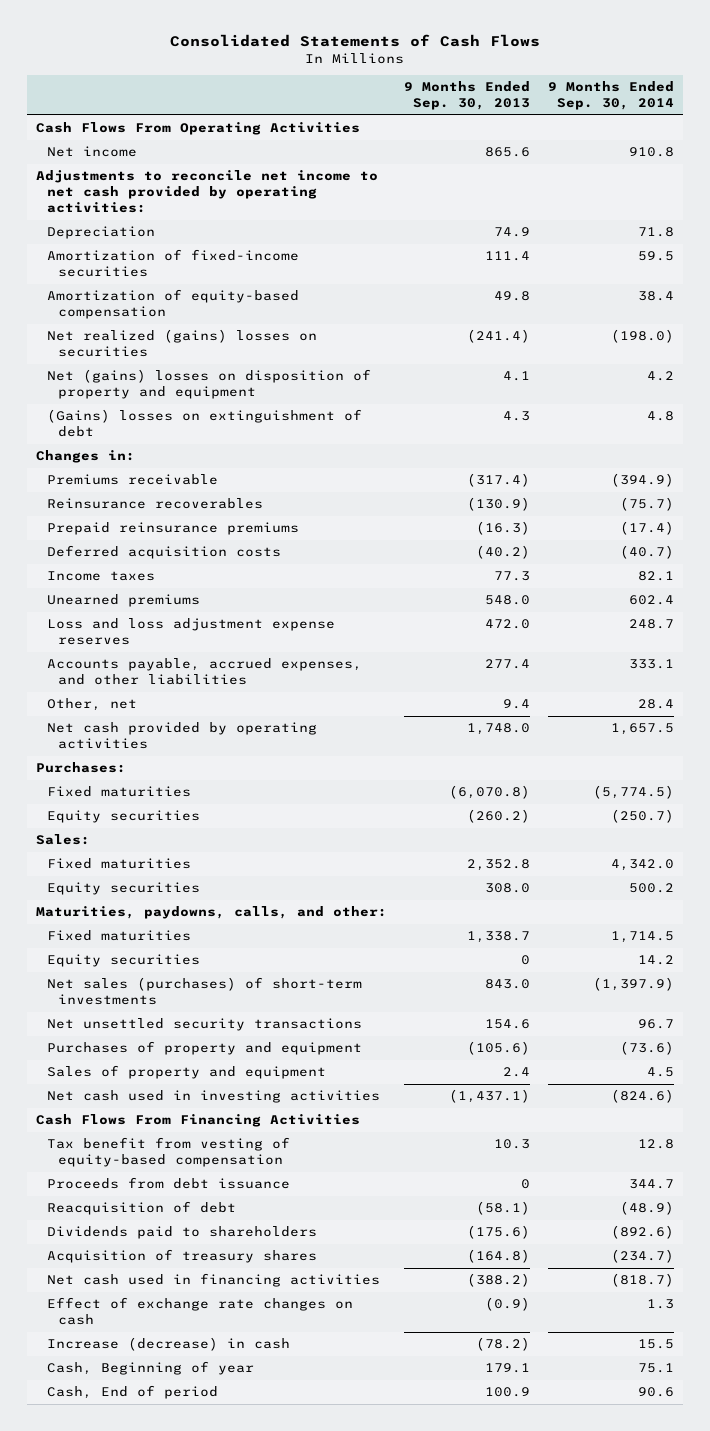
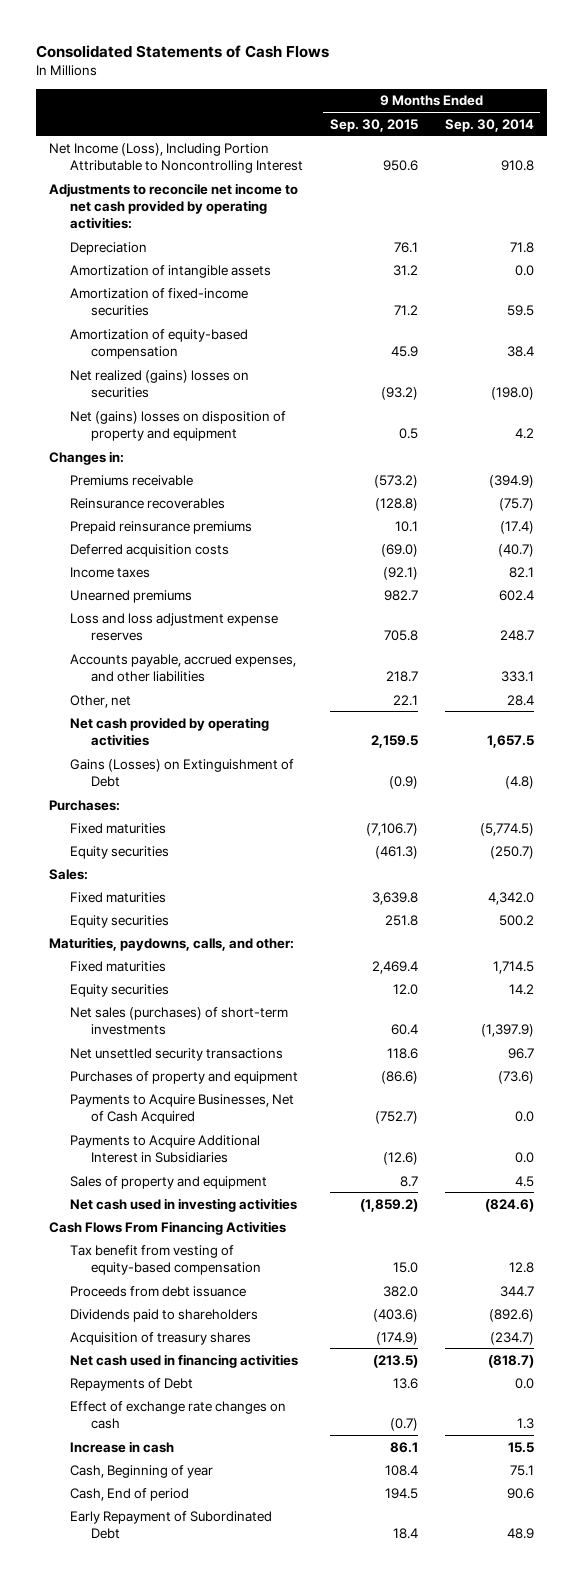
- | 9 Months Ended Sep. 30, 2013 | 9 Months Ended Sep. 30, 2014
+ | 9 Months Ended Sep. 30, 2015 | 9 Months Ended Sep. 30, 2014
- Cash Flows From Operating Activities
- Net income | 865.6 | 910.8
+ Net Income (Loss), Including Portion Attributable to Noncontrolling Interest | 950.6 | 910.8
+ Amortization of intangible assets | 31.2 | 0.0
- (Gains) losses on extinguishment of debt | 4.3 | 4.8
+ Gains (Losses) on Extinguishment of Debt | (0.9) | (4.8)
+ Payments to Acquire Businesses, Net of Cash Acquired | (752.7) | 0.0
+ Payments to Acquire Additional Interest in Subsidiaries | (12.6) | 0.0
- Reacquisition of debt | (58.1) | (48.9)
+ Repayments of Debt | 13.6 | 0.0
- Increase (decrease) in cash | (78.2) | 15.5
+ Increase in cash | 86.1 | 15.5
+ Early Repayment of Subordinated Debt | 18.4 | 48.9

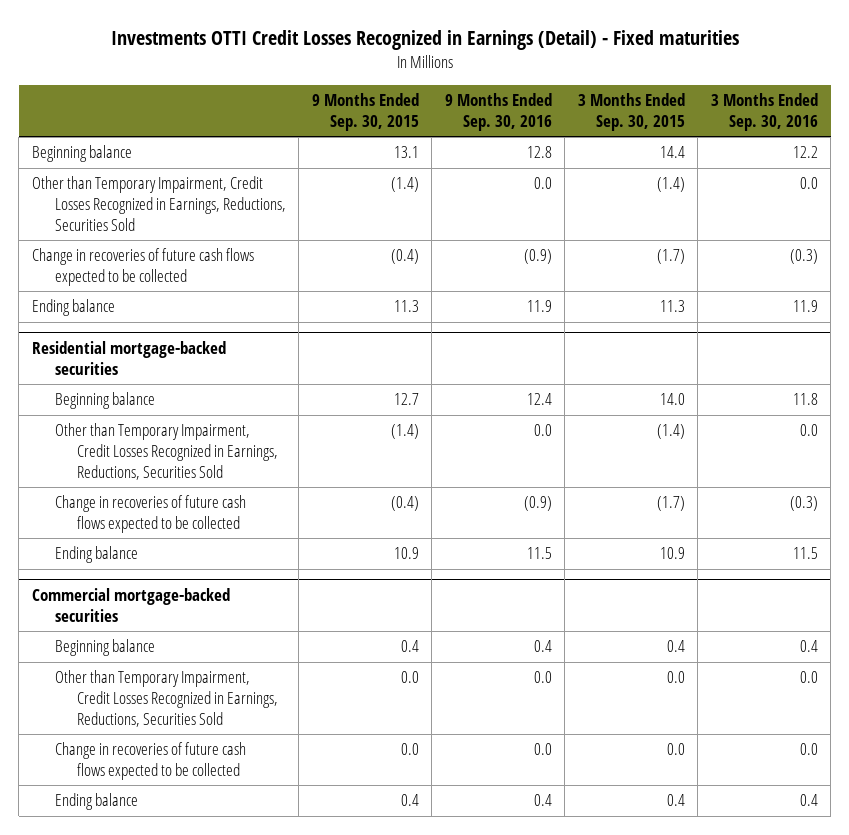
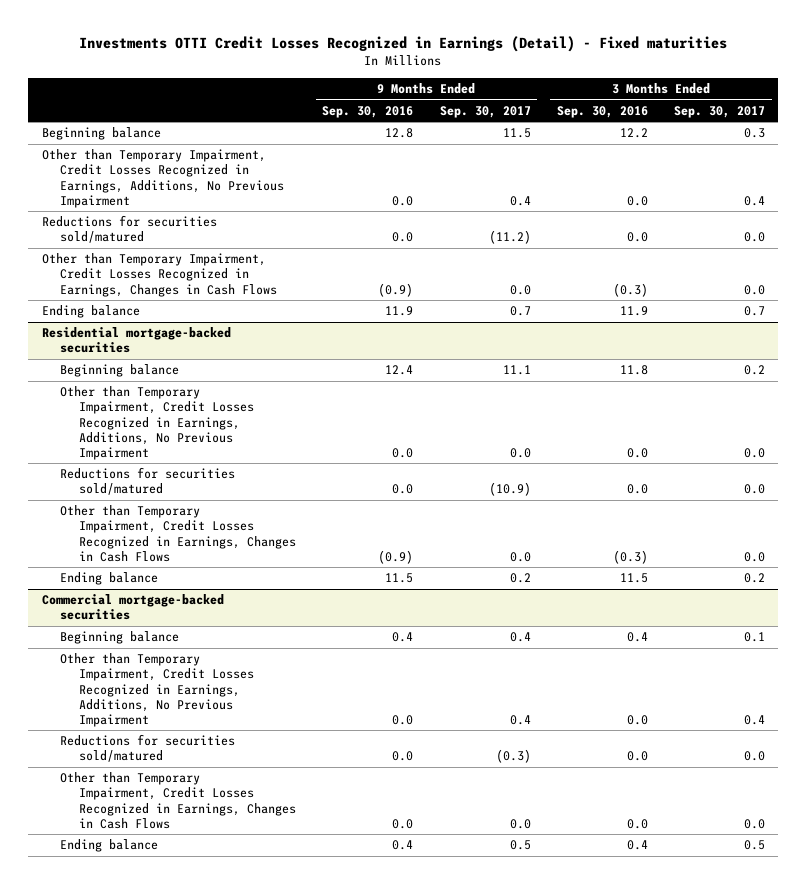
- | 9 Months Ended Sep. 30, 2015 | 9 Months Ended Sep. 30, 2016 | 3 Months Ended Sep. 30, 2015 | 3 Months Ended Sep. 30, 2016
+ | 9 Months Ended Sep. 30, 2016 | 9 Months Ended Sep. 30, 2017 | 3 Months Ended Sep. 30, 2016 | 3 Months Ended Sep. 30, 2017
- Other than Temporary Impairment, Credit Losses Recognized in Earnings, Reductions, Securities Sold | (1.4) | 0.0 | (1.4) | 0.0
- Change in recoveries of future cash flows expected to be collected | (0.4) | (0.9) | (1.7) | (0.3)
+ Other than Temporary Impairment, Credit Losses Recognized in Earnings, Additions, No Previous Impairment | 0.0 | 0.4 | 0.0 | 0.4
+ Reductions for securities sold/matured | 0.0 | (11.2) | 0.0 | 0.0
+ Other than Temporary Impairment, Credit Losses Recognized in Earnings, Changes in Cash Flows | (0.9) | 0.0 | (0.3) | 0.0
@ Residential mortgage-backed securities
- Other than Temporary Impairment, Credit Losses Recognized in Earnings, Reductions, Securities Sold | (1.4) | 0.0 | (1.4) | 0.0
- Change in recoveries of future cash flows expected to be collected | (0.4) | (0.9) | (1.7) | (0.3)
+ Other than Temporary Impairment, Credit Losses Recognized in Earnings, Additions, No Previous Impairment | 0.0 | 0.0 | 0.0 | 0.0
+ Reductions for securities sold/matured | 0.0 | (10.9) | 0.0 | 0.0
+ Other than Temporary Impairment, Credit Losses Recognized in Earnings, Changes in Cash Flows | (0.9) | 0.0 | (0.3) | 0.0
@ Commercial mortgage-backed securities
- Other than Temporary Impairment, Credit Losses Recognized in Earnings, Reductions, Securities Sold | 0.0 | 0.0 | 0.0 | 0.0
- Change in recoveries of future cash flows expected to be collected | 0.0 | 0.0 | 0.0 | 0.0
+ Other than Temporary Impairment, Credit Losses Recognized in Earnings, Additions, No Previous Impairment | 0.0 | 0.4 | 0.0 | 0.4
+ Reductions for securities sold/matured | 0.0 | (0.3) | 0.0 | 0.0
+ Other than Temporary Impairment, Credit Losses Recognized in Earnings, Changes in Cash Flows | 0.0 | 0.0 | 0.0 | 0.0

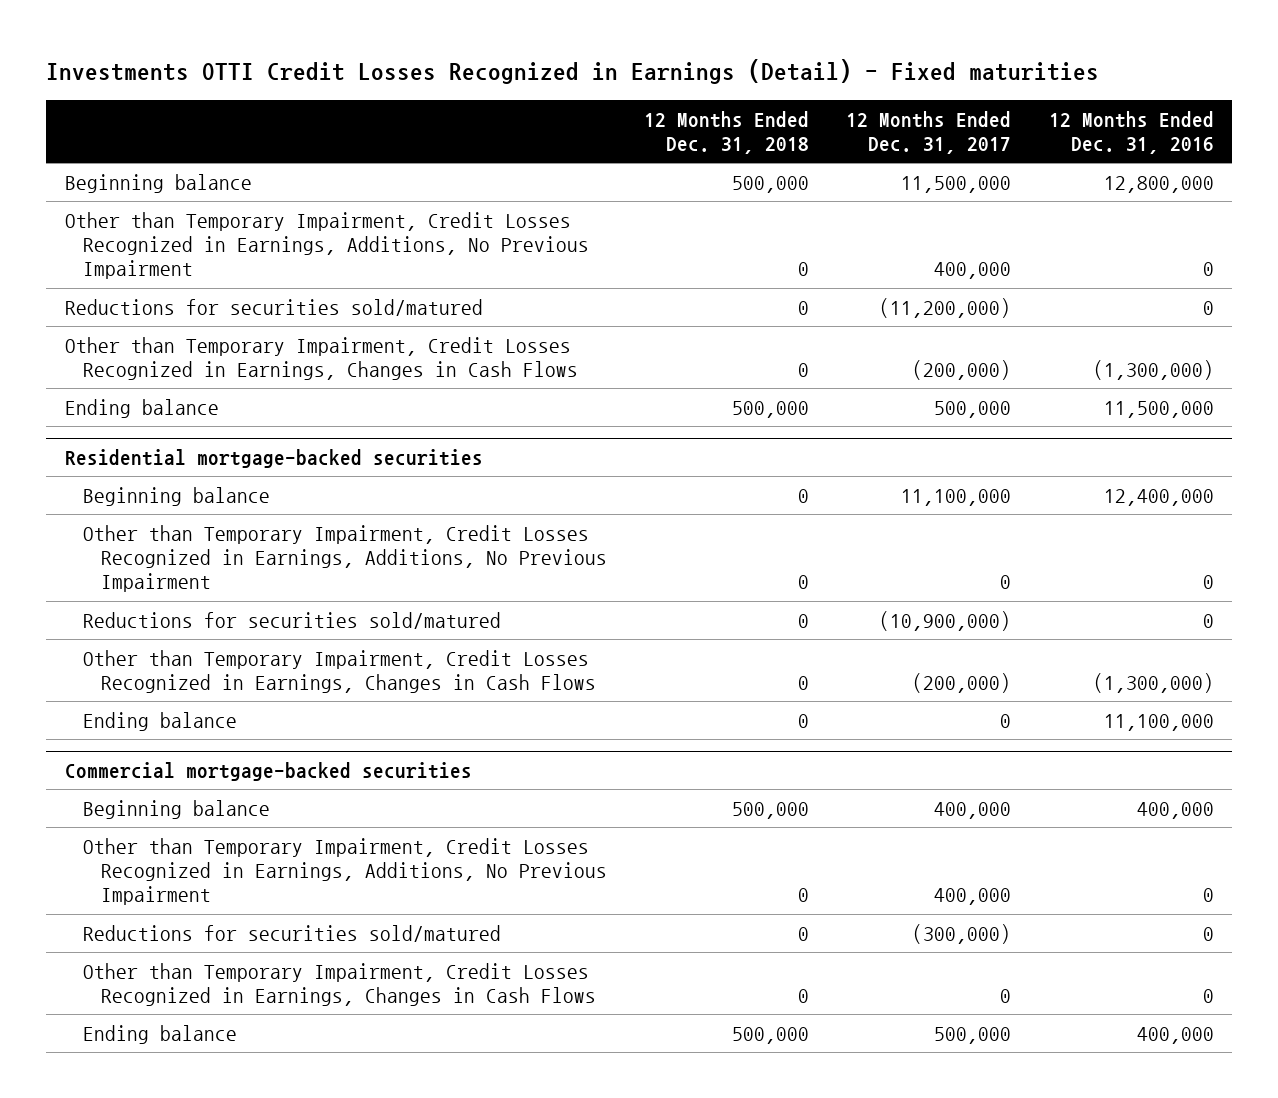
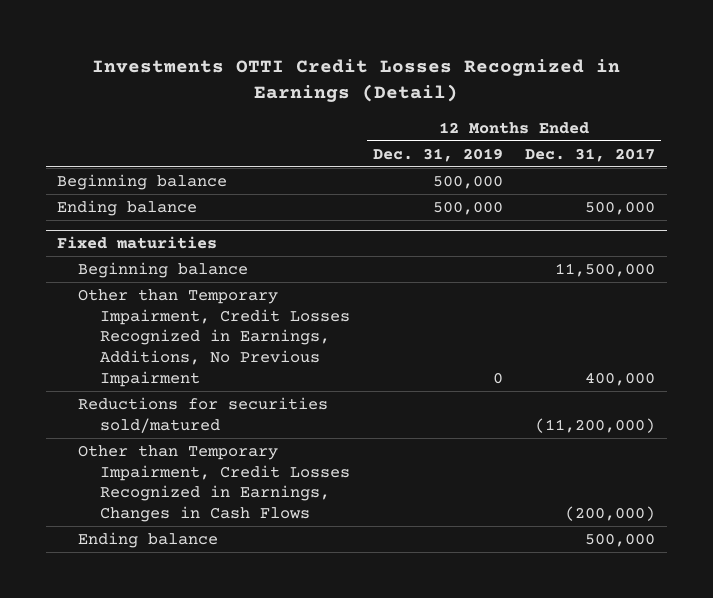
- Investments OTTI Credit Losses Recognized in Earnings (Detail) - Fixed maturities
+ Investments OTTI Credit Losses Recognized in Earnings (Detail)
- | 12 Months Ended Dec. 31, 2018 | 12 Months Ended Dec. 31, 2017 | 12 Months Ended Dec. 31, 2016
+ | 12 Months Ended Dec. 31, 2019 | 12 Months Ended Dec. 31, 2017
+ Beginning balance | 500,000 |
+ Ending balance | 500,000 | 500,000
+ Fixed maturities
- Residential mortgage-backed securities
- Beginning balance | 0 | 11,100,000 | 12,400,000
- Other than Temporary Impairment, Credit Losses Recognized in Earnings, Additions, No Previous Impairment | 0 | 0 | 0
- Reductions for securities sold/matured | 0 | (10,900,000) | 0
- Other than Temporary Impairment, Credit Losses Recognized in Earnings, Changes in Cash Flows | 0 | (200,000) | (1,300,000)
- Ending balance | 0 | 0 | 11,100,000
- Commercial mortgage-backed securities
- Beginning balance | 500,000 | 400,000 | 400,000
- Other than Temporary Impairment, Credit Losses Recognized in Earnings, Additions, No Previous Impairment | 0 | 400,000 | 0
- Reductions for securities sold/matured | 0 | (300,000) | 0
- Other than Temporary Impairment, Credit Losses Recognized in Earnings, Changes in Cash Flows | 0 | 0 | 0
- Ending balance | 500,000 | 500,000 | 400,000

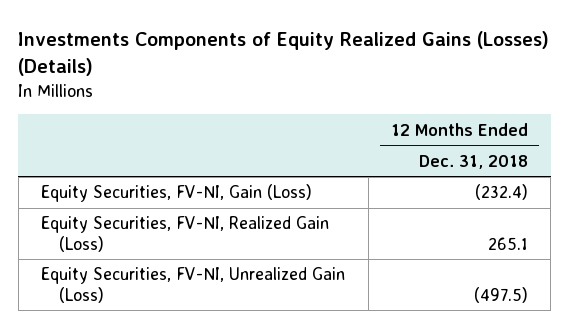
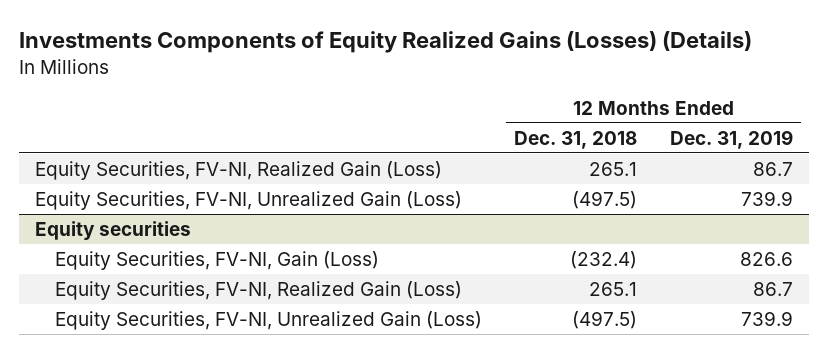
- | 12 Months Ended Dec. 31, 2018
+ | 12 Months Ended Dec. 31, 2018 | 12 Months Ended Dec. 31, 2019
+ Equity Securities, FV-NI, Realized Gain (Loss) | 265.1 | 86.7
+ Equity Securities, FV-NI, Unrealized Gain (Loss) | (497.5) | 739.9
+ Equity securities

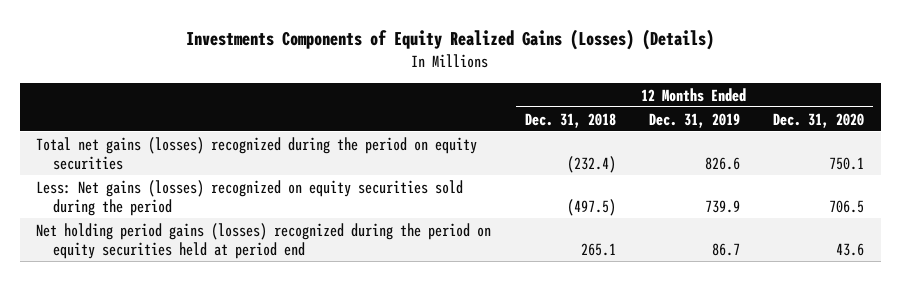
- | 12 Months Ended Dec. 31, 2018 | 12 Months Ended Dec. 31, 2019
+ | 12 Months Ended Dec. 31, 2018 | 12 Months Ended Dec. 31, 2019 | 12 Months Ended Dec. 31, 2020
- Equity Securities, FV-NI, Realized Gain (Loss) | 265.1 | 86.7
- Equity Securities, FV-NI, Unrealized Gain (Loss) | (497.5) | 739.9
- Equity securities
- Equity Securities, FV-NI, Gain (Loss) | (232.4) | 826.6
- Equity Securities, FV-NI, Realized Gain (Loss) | 265.1 | 86.7
- Equity Securities, FV-NI, Unrealized Gain (Loss) | (497.5) | 739.9
+ Total net gains (losses) recognized during the period on equity securities | (232.4) | 826.6 | 750.1
+ Less: Net gains (losses) recognized on equity securities sold during the period | (497.5) | 739.9 | 706.5
+ Net holding period gains (losses) recognized during the period on equity securities held at period end | 265.1 | 86.7 | 43.6

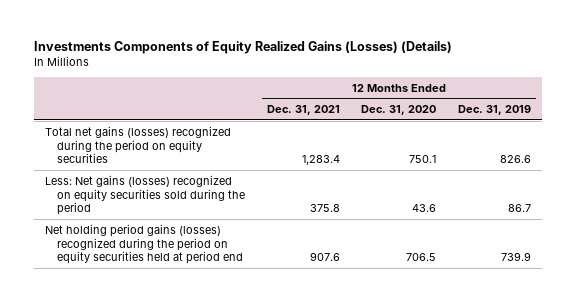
- | 12 Months Ended Dec. 31, 2018 | 12 Months Ended Dec. 31, 2019 | 12 Months Ended Dec. 31, 2020
+ | 12 Months Ended Dec. 31, 2021 | 12 Months Ended Dec. 31, 2020 | 12 Months Ended Dec. 31, 2019
- Less: Net gains (losses) recognized on equity securities sold during the period | (497.5) | 739.9 | 706.5
- Net holding period gains (losses) recognized during the period on equity securities held at period end | 265.1 | 86.7 | 43.6
+ Less: Net gains (losses) recognized on equity securities sold during the period | 375.8 | 43.6 | 86.7
+ Net holding period gains (losses) recognized during the period on equity securities held at period end | 907.6 | 706.5 | 739.9

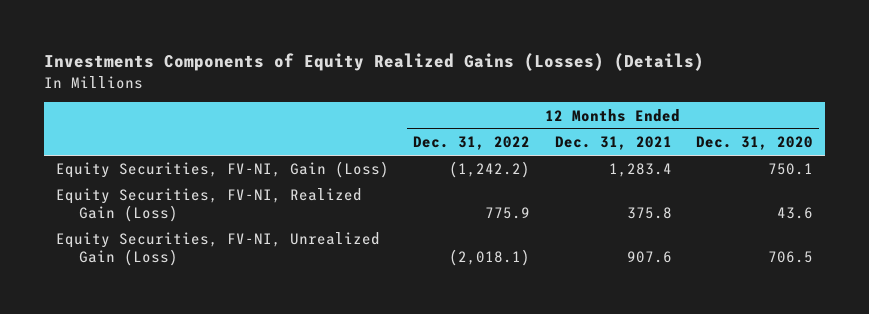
- | 12 Months Ended Dec. 31, 2021 | 12 Months Ended Dec. 31, 2020 | 12 Months Ended Dec. 31, 2019
+ | 12 Months Ended Dec. 31, 2022 | 12 Months Ended Dec. 31, 2021 | 12 Months Ended Dec. 31, 2020
- Total net gains (losses) recognized during the period on equity securities | 1,283.4 | 750.1 | 826.6
- Less: Net gains (losses) recognized on equity securities sold during the period | 375.8 | 43.6 | 86.7
- Net holding period gains (losses) recognized during the period on equity securities held at period end | 907.6 | 706.5 | 739.9
+ Equity Securities, FV-NI, Gain (Loss) | (1,242.2) | 1,283.4 | 750.1
+ Equity Securities, FV-NI, Realized Gain (Loss) | 775.9 | 375.8 | 43.6
+ Equity Securities, FV-NI, Unrealized Gain (Loss) | (2,018.1) | 907.6 | 706.5

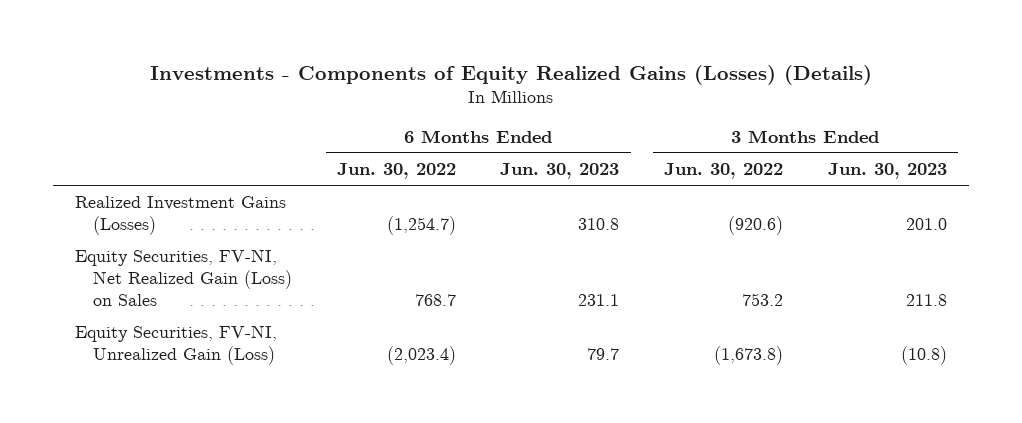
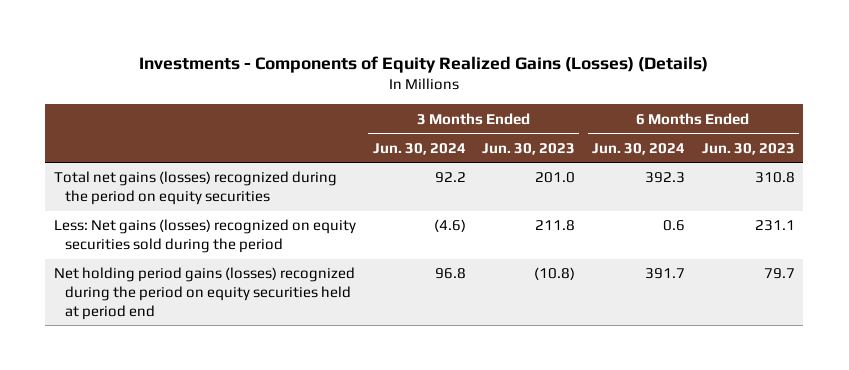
- | 6 Months Ended Jun. 30, 2022 | 6 Months Ended Jun. 30, 2023 | 3 Months Ended Jun. 30, 2022 | 3 Months Ended Jun. 30, 2023
+ | 3 Months Ended Jun. 30, 2024 | 3 Months Ended Jun. 30, 2023 | 6 Months Ended Jun. 30, 2024 | 6 Months Ended Jun. 30, 2023
- Realized Investment Gains (Losses) | (1,254.7) | 310.8 | (920.6) | 201.0
- Equity Securities, FV-NI, Net Realized Gain (Loss) on Sales | 768.7 | 231.1 | 753.2 | 211.8
- Equity Securities, FV-NI, Unrealized Gain (Loss) | (2,023.4) | 79.7 | (1,673.8) | (10.8)
+ Total net gains (losses) recognized during the period on equity securities | 92.2 | 201.0 | 392.3 | 310.8
+ Less: Net gains (losses) recognized on equity securities sold during the period | (4.6) | 211.8 | 0.6 | 231.1
+ Net holding period gains (losses) recognized during the period on equity securities held at period end | 96.8 | (10.8) | 391.7 | 79.7

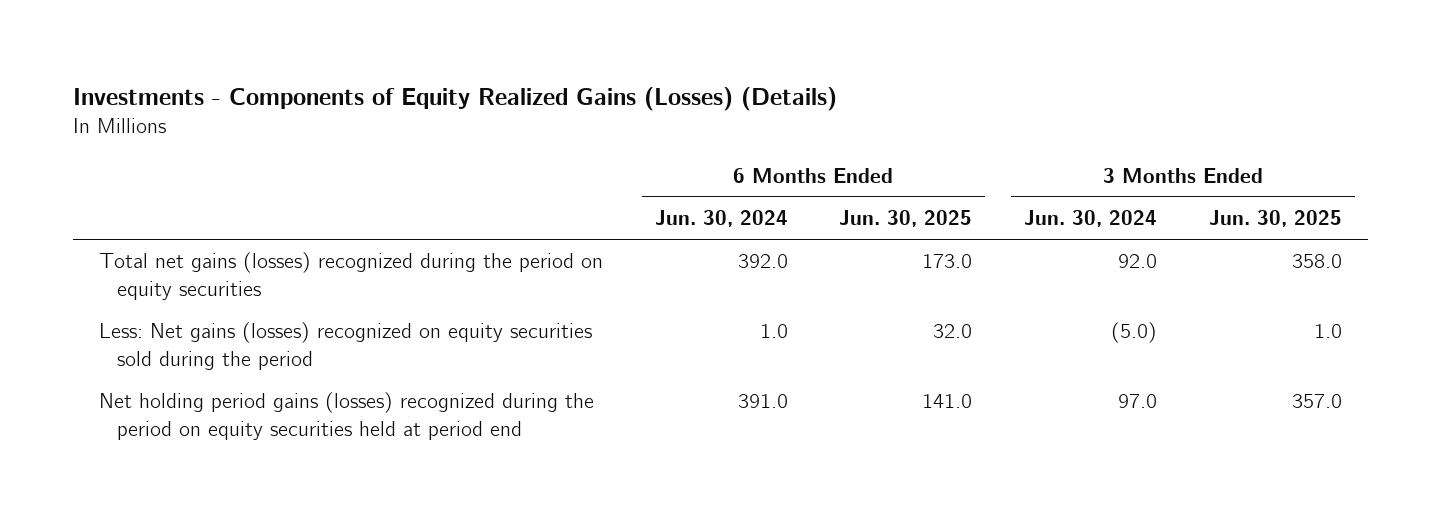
- | 3 Months Ended Jun. 30, 2024 | 3 Months Ended Jun. 30, 2023 | 6 Months Ended Jun. 30, 2024 | 6 Months Ended Jun. 30, 2023
+ | 6 Months Ended Jun. 30, 2024 | 6 Months Ended Jun. 30, 2025 | 3 Months Ended Jun. 30, 2024 | 3 Months Ended Jun. 30, 2025
- Total net gains (losses) recognized during the period on equity securities | 92.2 | 201.0 | 392.3 | 310.8
- Less: Net gains (losses) recognized on equity securities sold during the period | (4.6) | 211.8 | 0.6 | 231.1
- Net holding period gains (losses) recognized during the period on equity securities held at period end | 96.8 | (10.8) | 391.7 | 79.7
+ Total net gains (losses) recognized during the period on equity securities | 392.0 | 173.0 | 92.0 | 358.0
+ Less: Net gains (losses) recognized on equity securities sold during the period | 1.0 | 32.0 | (5.0) | 1.0
+ Net holding period gains (losses) recognized during the period on equity securities held at period end | 391.0 | 141.0 | 97.0 | 357.0

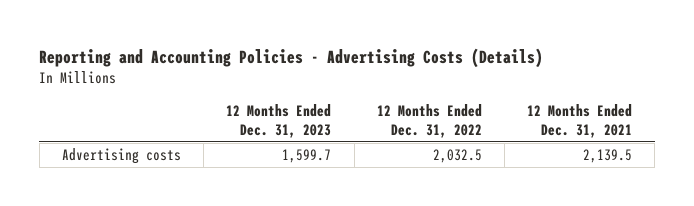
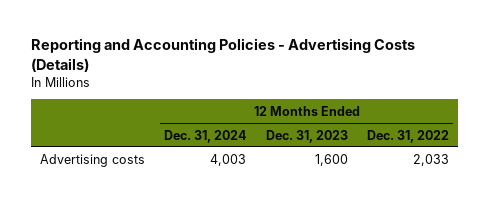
- | 12 Months Ended Dec. 31, 2023 | 12 Months Ended Dec. 31, 2022 | 12 Months Ended Dec. 31, 2021
+ | 12 Months Ended Dec. 31, 2024 | 12 Months Ended Dec. 31, 2023 | 12 Months Ended Dec. 31, 2022
- Advertising costs | 1,599.7 | 2,032.5 | 2,139.5
+ Advertising costs | 4,003 | 1,600 | 2,033

